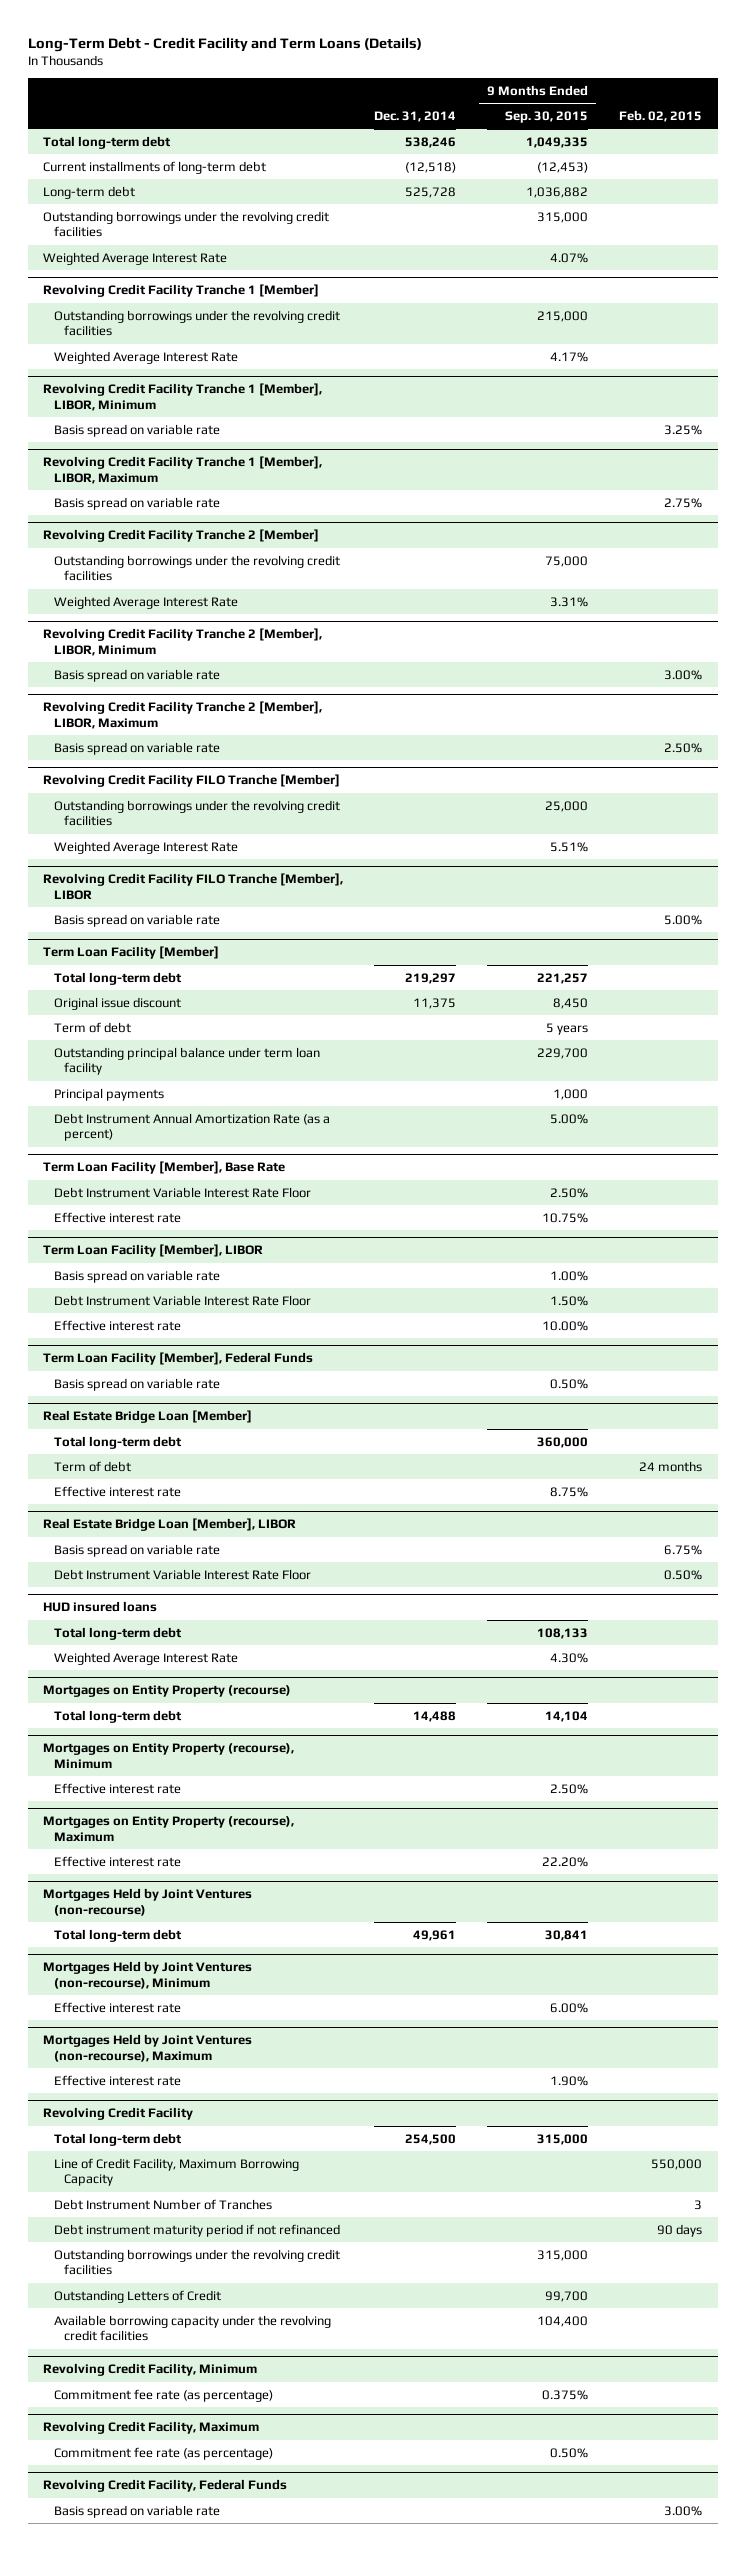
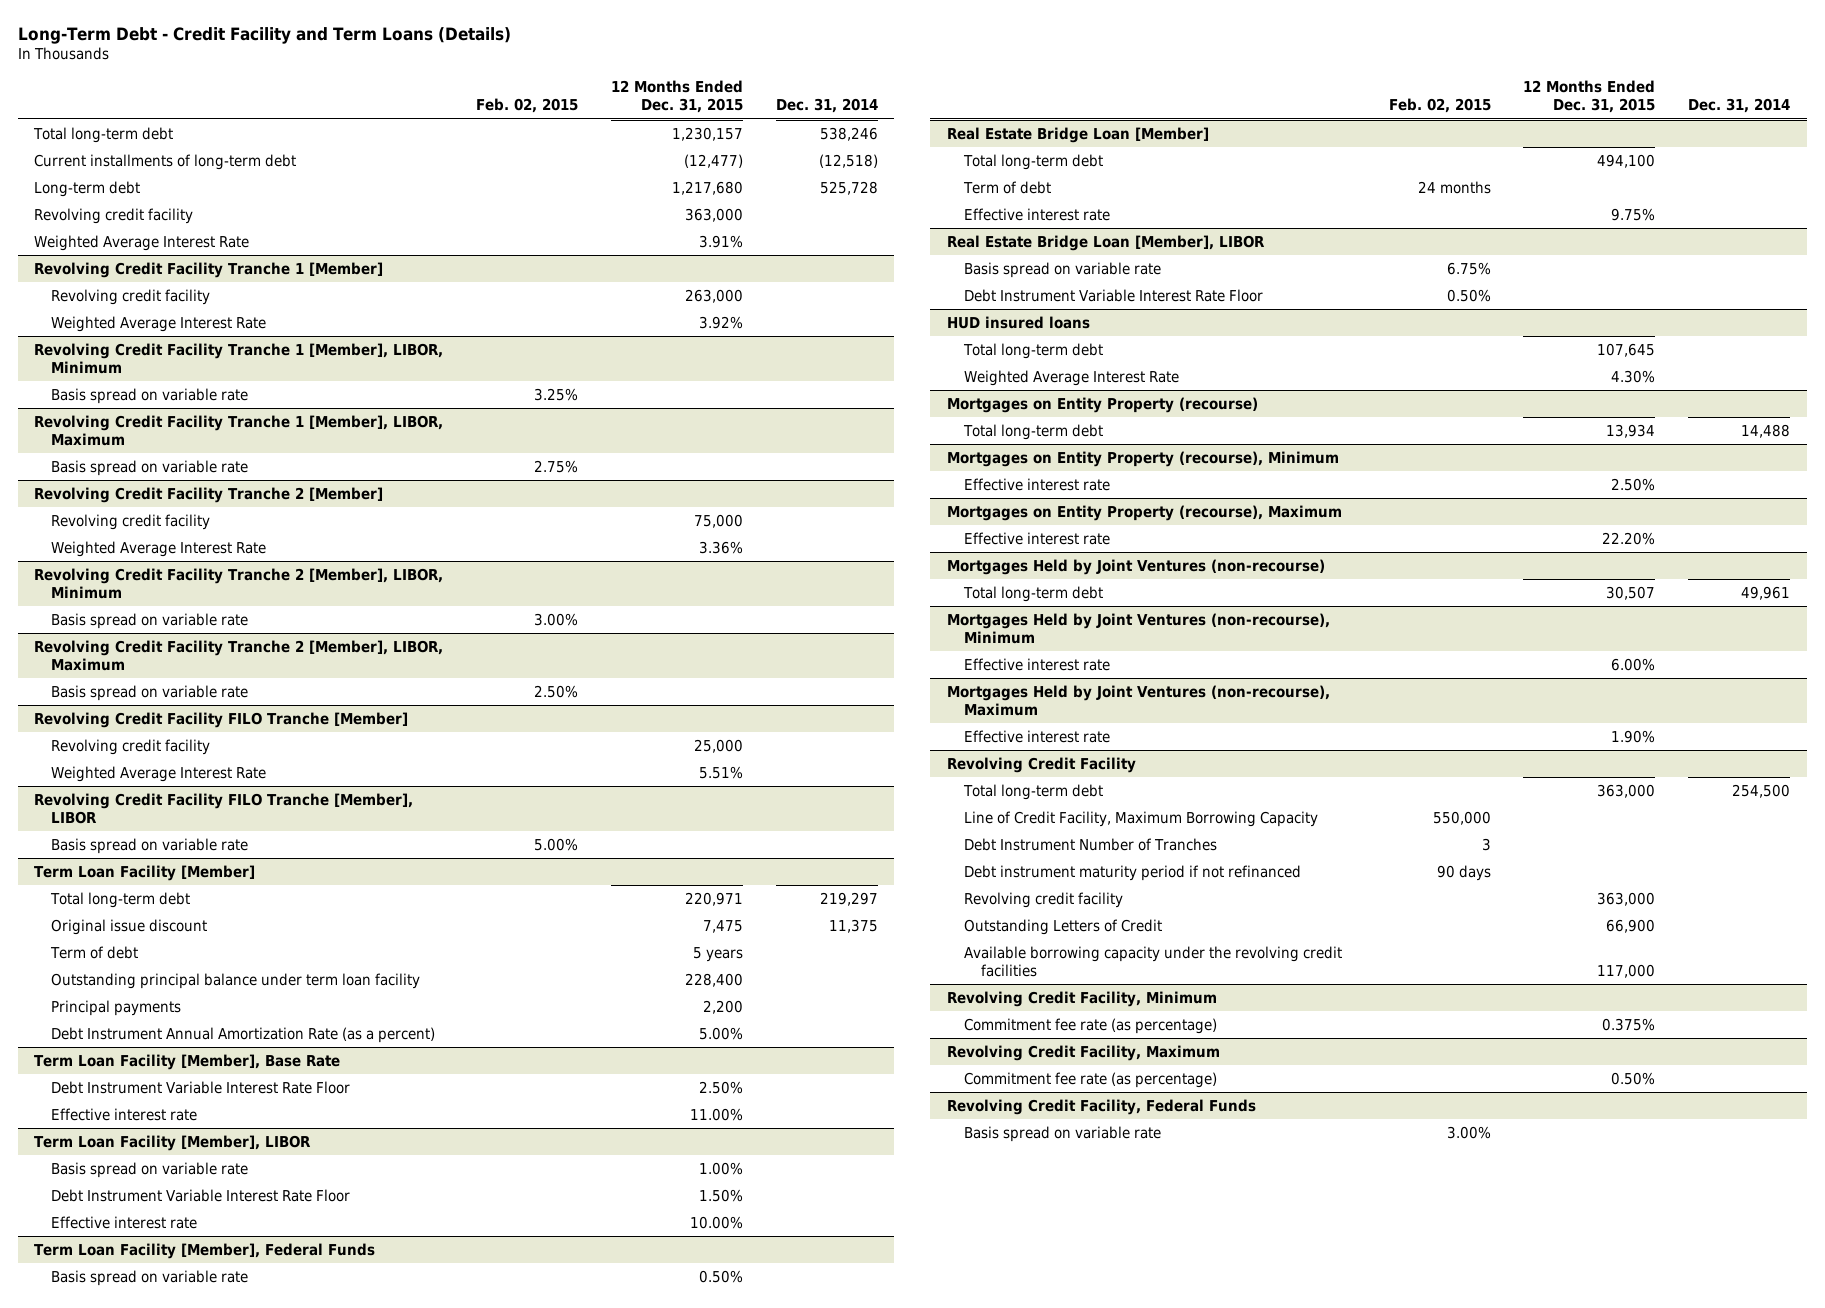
- | Dec. 31, 2014 | 9 Months Ended Sep. 30, 2015 | Feb. 02, 2015
+ | Feb. 02, 2015 | 12 Months Ended Dec. 31, 2015 | Dec. 31, 2014
- Outstanding borrowings under the revolving credit facilities | | 315,000 |
+ Revolving credit facility | | 363,000 |
@ Revolving Credit Facility Tranche 1 [Member]
- Outstanding borrowings under the revolving credit facilities | | 215,000 |
+ Revolving credit facility | | 263,000 |
@ Revolving Credit Facility Tranche 2 [Member]
- Outstanding borrowings under the revolving credit facilities | | 75,000 |
+ Revolving credit facility | | 75,000 |
@ Revolving Credit Facility FILO Tranche [Member]
- Outstanding borrowings under the revolving credit facilities | | 25,000 |
+ Revolving credit facility | | 25,000 |
@ Revolving Credit Facility
- Outstanding borrowings under the revolving credit facilities | | 315,000 |
+ Revolving credit facility | | 363,000 |

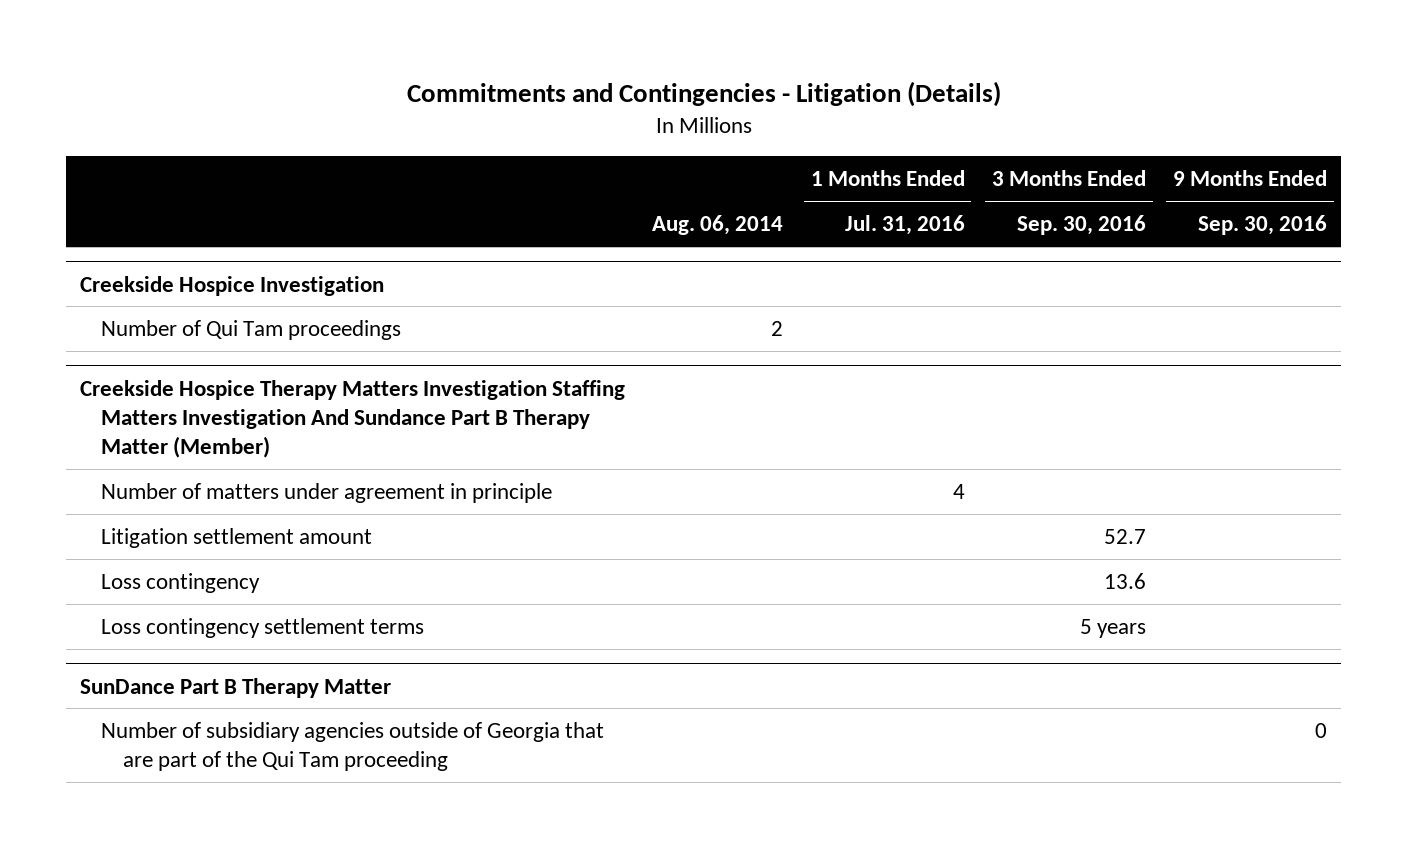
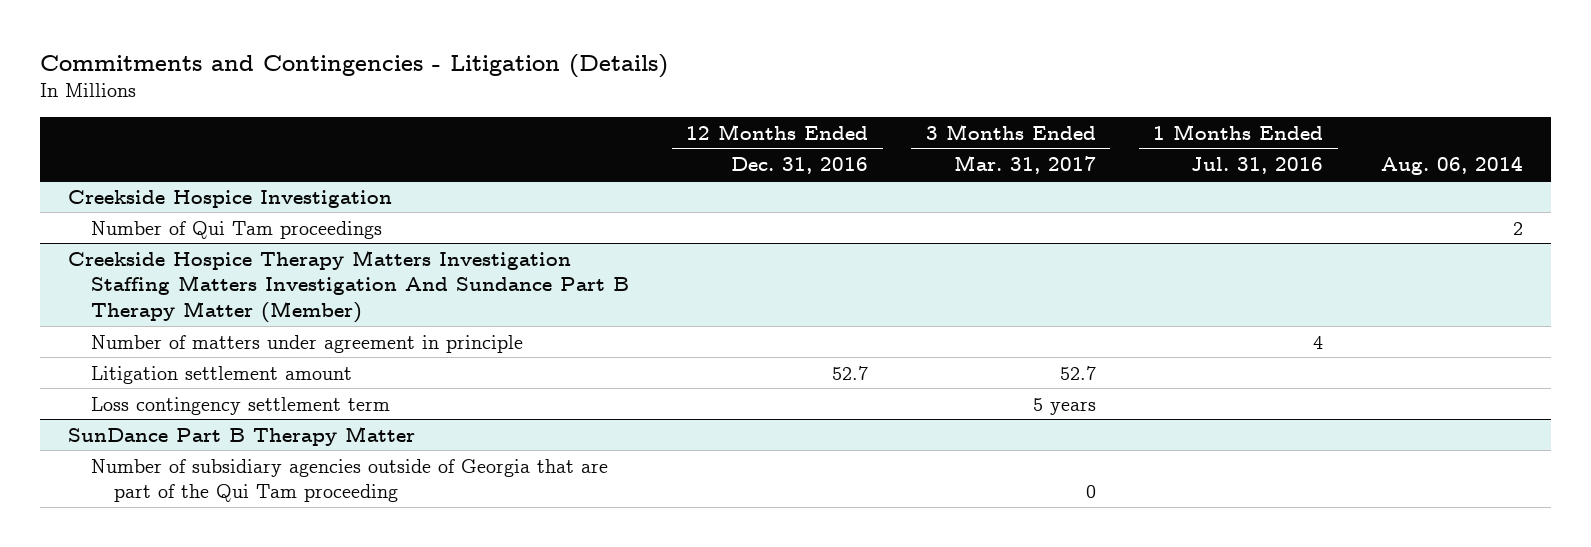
- | Aug. 06, 2014 | 1 Months Ended Jul. 31, 2016 | 3 Months Ended Sep. 30, 2016 | 9 Months Ended Sep. 30, 2016
+ | 12 Months Ended Dec. 31, 2016 | 3 Months Ended Mar. 31, 2017 | 1 Months Ended Jul. 31, 2016 | Aug. 06, 2014
@ Creekside Hospice Therapy Matters Investigation Staffing Matters Investigation And Sundance Part B Therapy Matter (Member)
- Loss contingency | | | 13.6 |
- Loss contingency settlement terms | | | 5 years |
+ Loss contingency settlement term | | 5 years | |

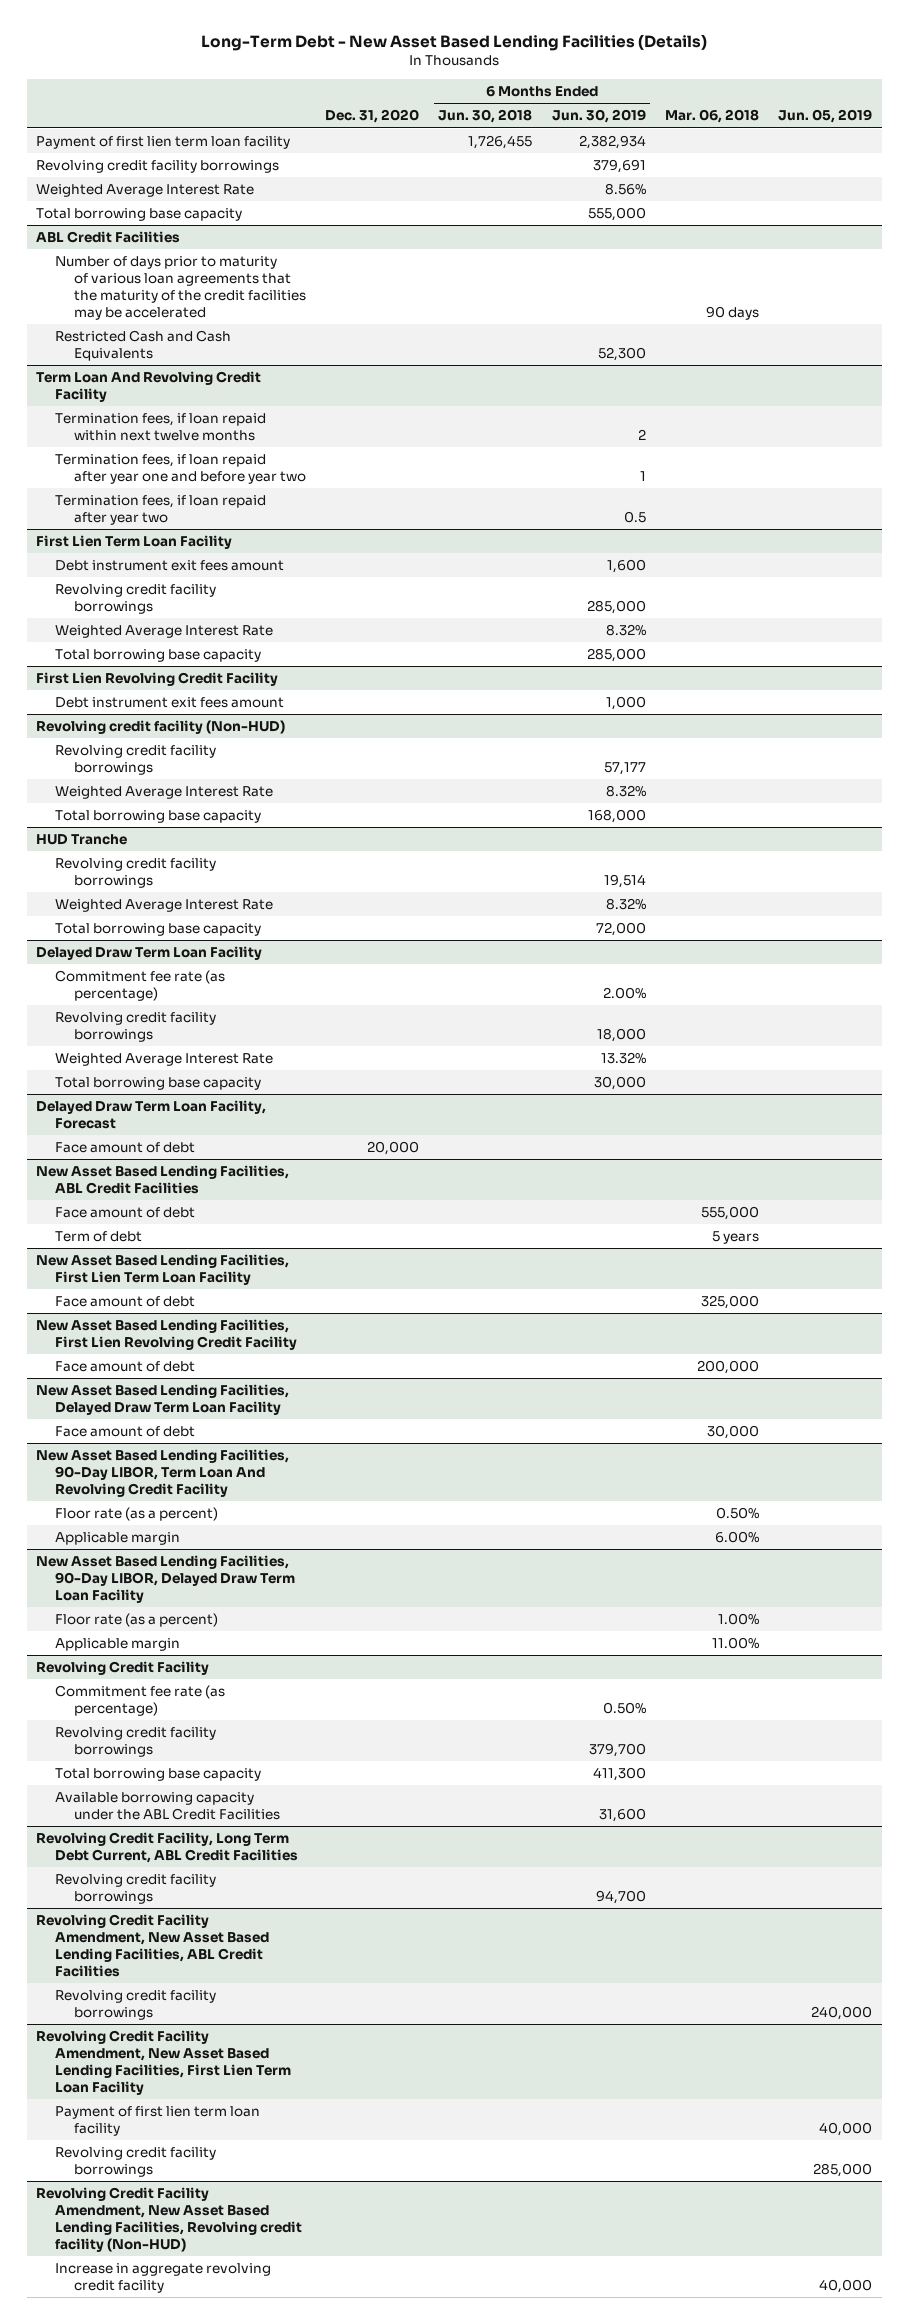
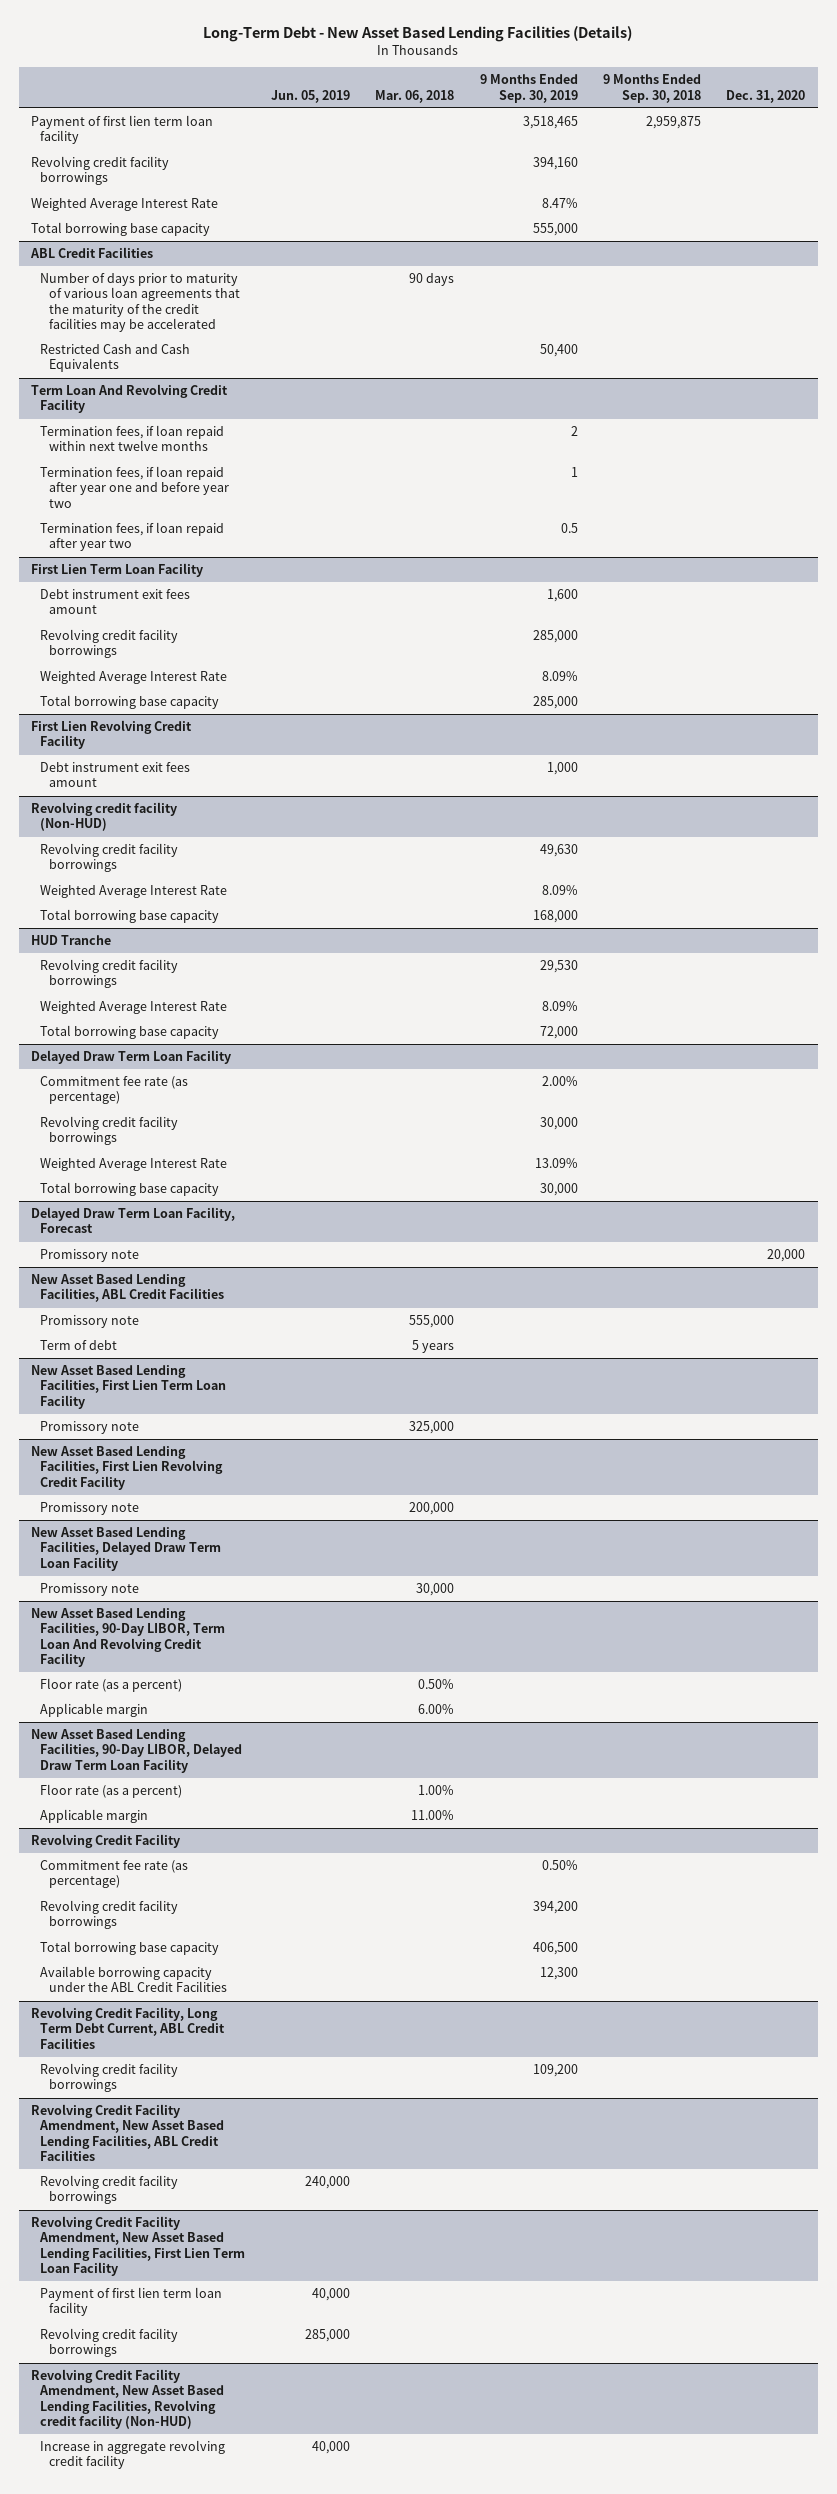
- | Dec. 31, 2020 | 6 Months Ended Jun. 30, 2018 | 6 Months Ended Jun. 30, 2019 | Mar. 06, 2018 | Jun. 05, 2019
+ | Jun. 05, 2019 | Mar. 06, 2018 | 9 Months Ended Sep. 30, 2019 | 9 Months Ended Sep. 30, 2018 | Dec. 31, 2020
@ Delayed Draw Term Loan Facility, Forecast
- Face amount of debt | 20,000 | | | |
+ Promissory note | | | | | 20,000
@ New Asset Based Lending Facilities, ABL Credit Facilities
- Face amount of debt | | | | 555,000 |
+ Promissory note | | 555,000 | | |
@ New Asset Based Lending Facilities, First Lien Term Loan Facility
- Face amount of debt | | | | 325,000 |
+ Promissory note | | 325,000 | | |
@ New Asset Based Lending Facilities, First Lien Revolving Credit Facility
- Face amount of debt | | | | 200,000 |
+ Promissory note | | 200,000 | | |
@ New Asset Based Lending Facilities, Delayed Draw Term Loan Facility
- Face amount of debt | | | | 30,000 |
+ Promissory note | | 30,000 | | |

